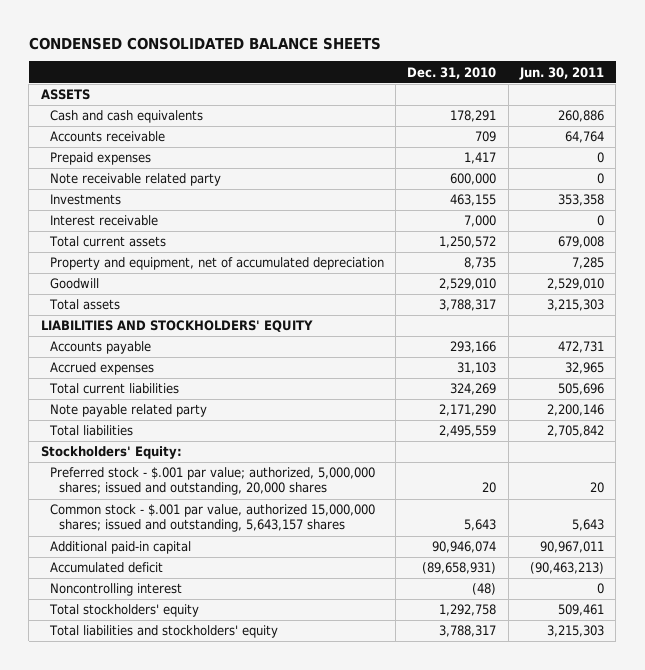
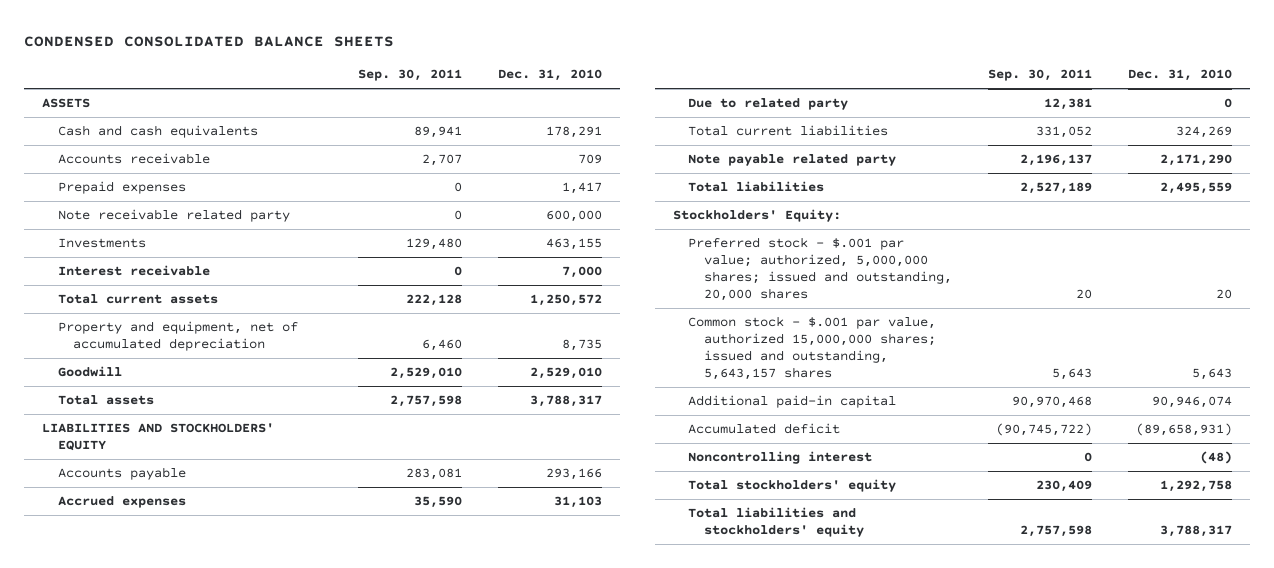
- | Dec. 31, 2010 | Jun. 30, 2011
+ | Sep. 30, 2011 | Dec. 31, 2010
+ Due to related party | 12,381 | 0

